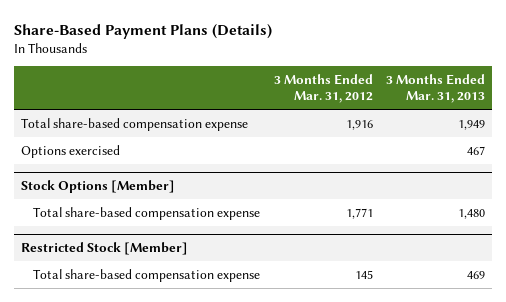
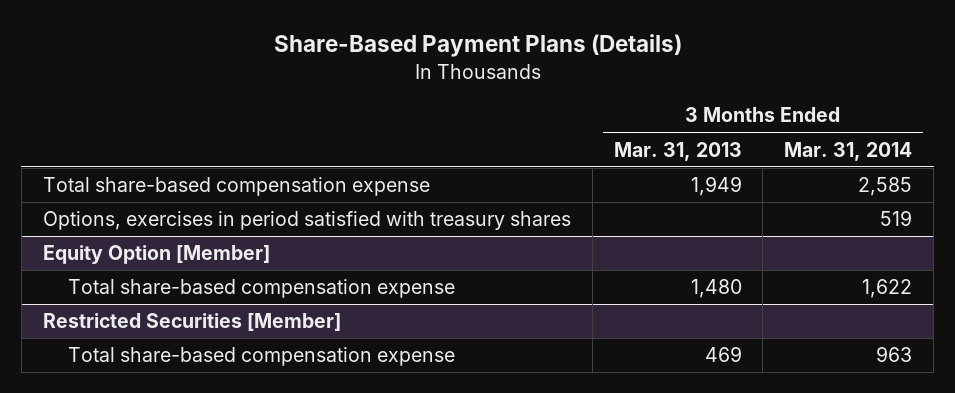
- | 3 Months Ended Mar. 31, 2012 | 3 Months Ended Mar. 31, 2013
+ | 3 Months Ended Mar. 31, 2013 | 3 Months Ended Mar. 31, 2014
- Options exercised | | 467
- Stock Options [Member]
+ Options, exercises in period satisfied with treasury shares | | 519
+ Equity Option [Member]
- Restricted Stock [Member]
+ Restricted Securities [Member]

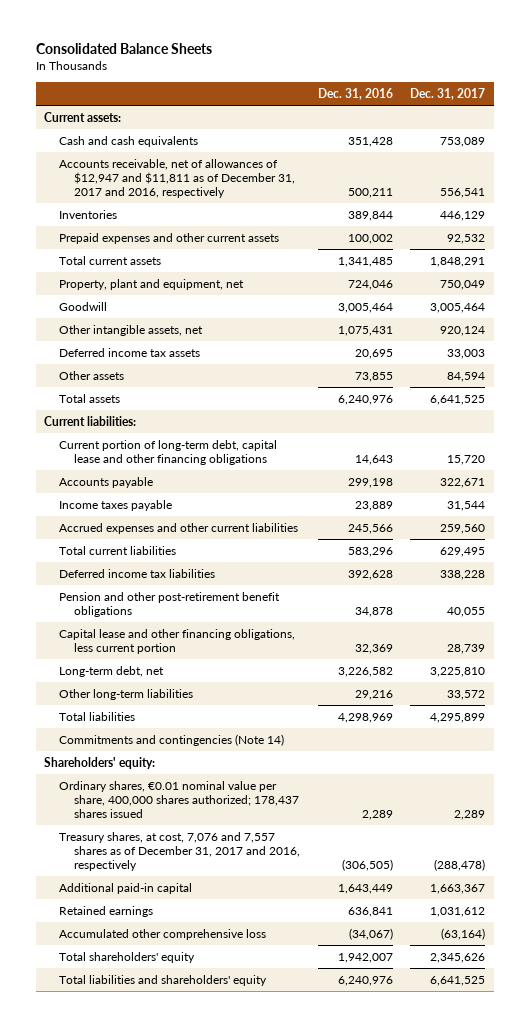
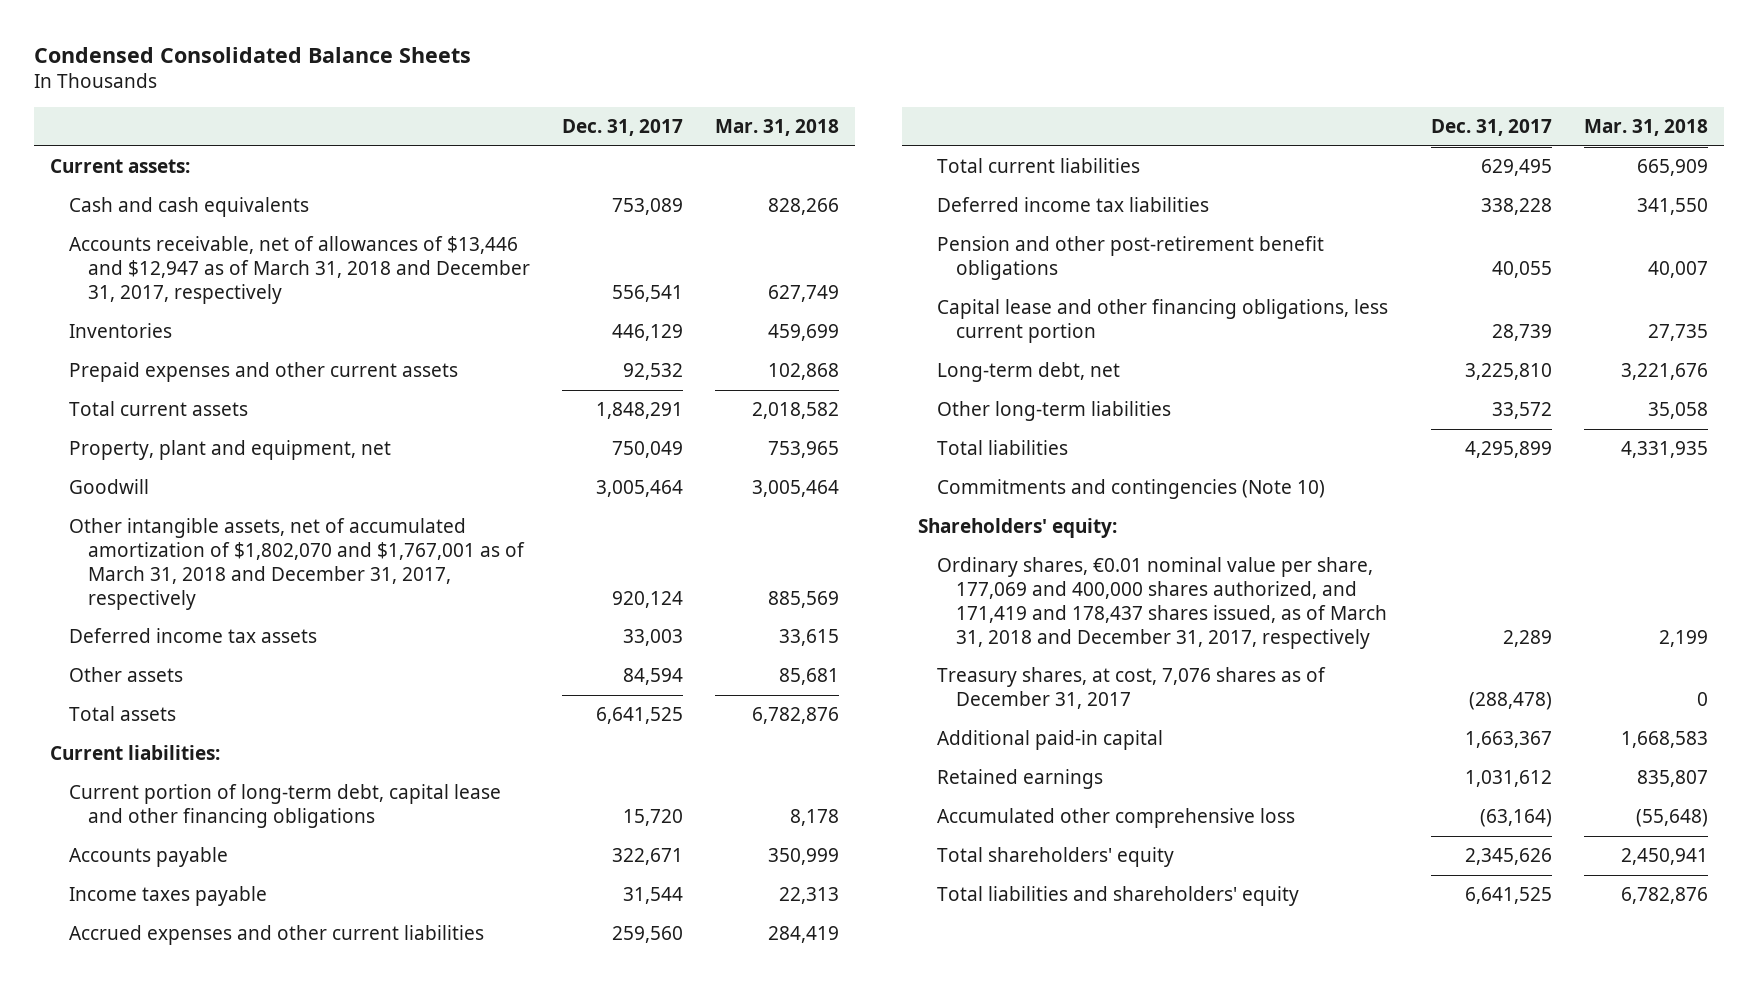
- Consolidated Balance Sheets
+ Condensed Consolidated Balance Sheets
- | Dec. 31, 2016 | Dec. 31, 2017
+ | Dec. 31, 2017 | Mar. 31, 2018
- Accounts receivable, net of allowances of $12,947 and $11,811 as of December 31, 2017 and 2016, respectively | 500,211 | 556,541
+ Accounts receivable, net of allowances of $13,446 and $12,947 as of March 31, 2018 and December 31, 2017, respectively | 556,541 | 627,749
- Other intangible assets, net | 1,075,431 | 920,124
+ Other intangible assets, net of accumulated amortization of $1,802,070 and $1,767,001 as of March 31, 2018 and December 31, 2017, respectively | 920,124 | 885,569
- Commitments and contingencies (Note 14)
+ Commitments and contingencies (Note 10)
- Ordinary shares, €0.01 nominal value per share, 400,000 shares authorized; 178,437 shares issued | 2,289 | 2,289
- Treasury shares, at cost, 7,076 and 7,557 shares as of December 31, 2017 and 2016, respectively | (306,505) | (288,478)
+ Ordinary shares, €0.01 nominal value per share, 177,069 and 400,000 shares authorized, and 171,419 and 178,437 shares issued, as of March 31, 2018 and December 31, 2017, respectively | 2,289 | 2,199
+ Treasury shares, at cost, 7,076 shares as of December 31, 2017 | (288,478) | 0

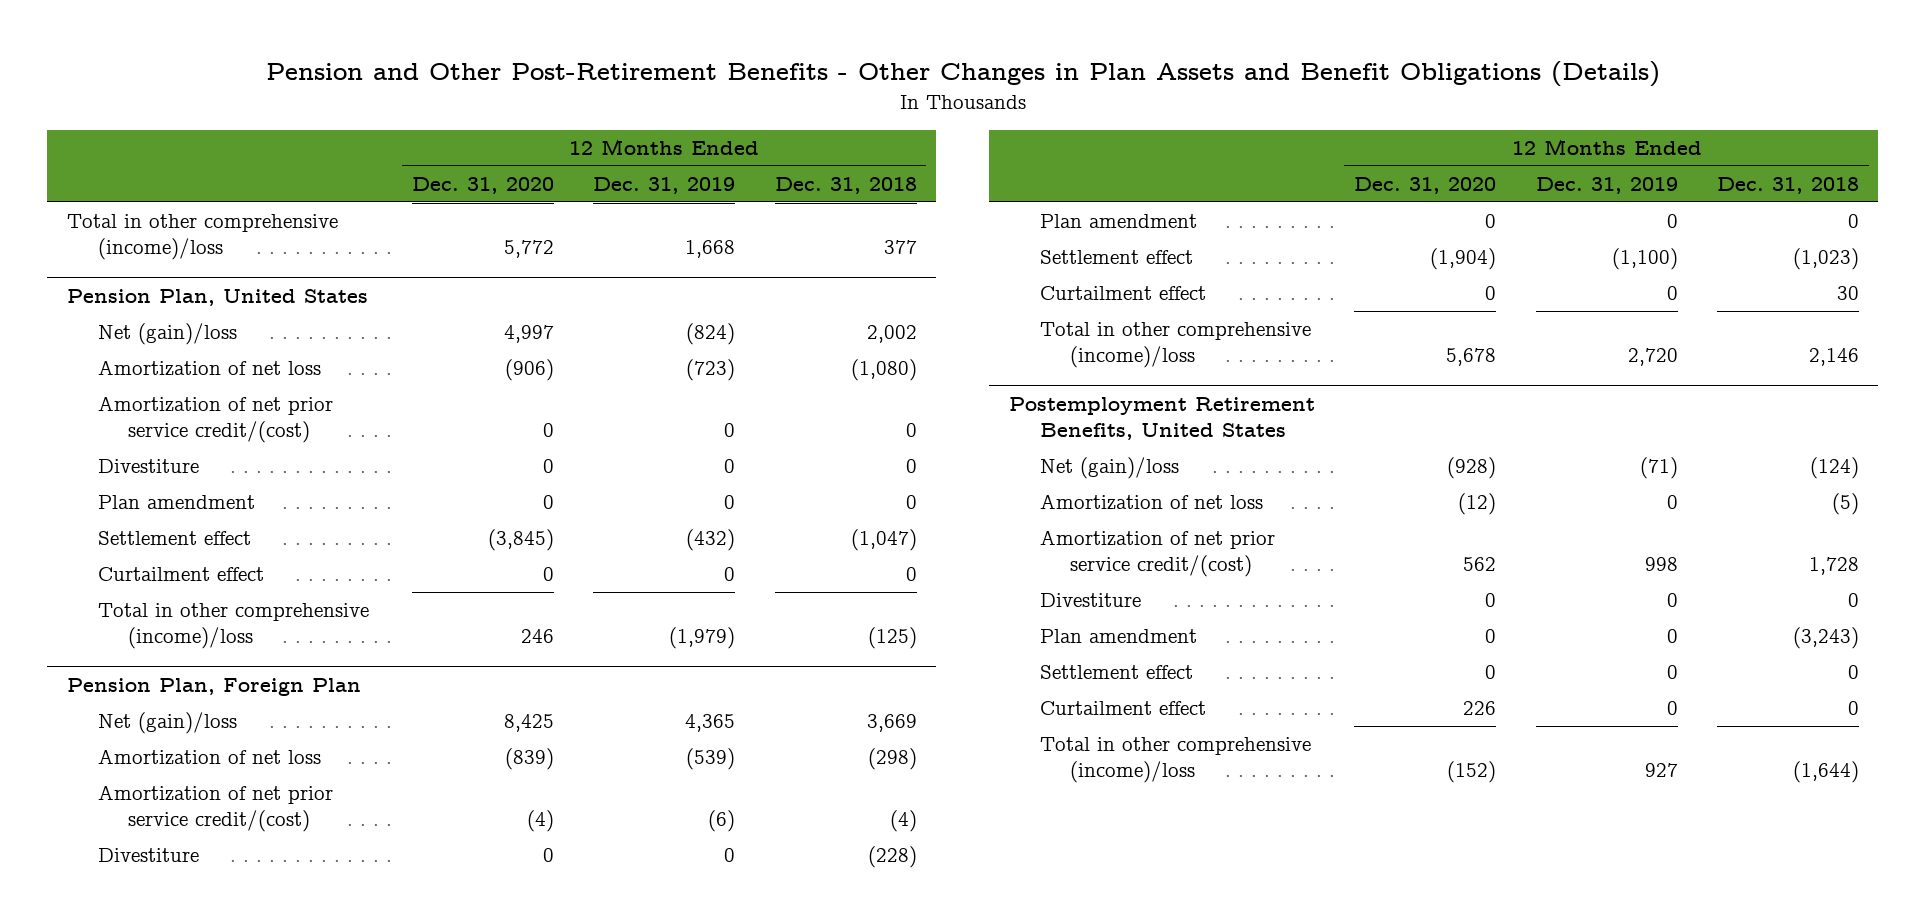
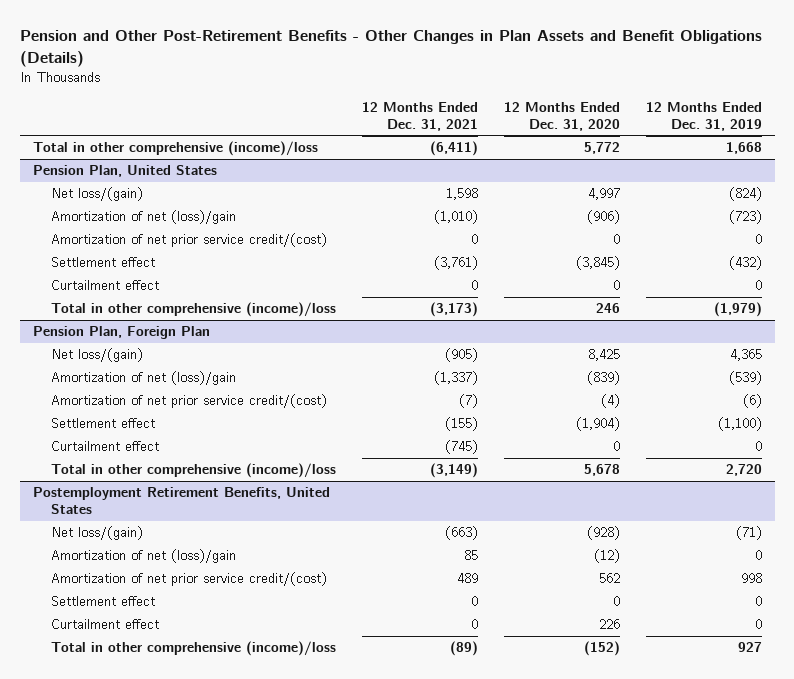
- | 12 Months Ended Dec. 31, 2020 | 12 Months Ended Dec. 31, 2019 | 12 Months Ended Dec. 31, 2018
+ | 12 Months Ended Dec. 31, 2021 | 12 Months Ended Dec. 31, 2020 | 12 Months Ended Dec. 31, 2019
@ Pension Plan, United States
- Net (gain)/loss | 4,997 | (824) | 2,002
- Amortization of net loss | (906) | (723) | (1,080)
+ Net loss/(gain) | 1,598 | 4,997 | (824)
+ Amortization of net (loss)/gain | (1,010) | (906) | (723)
- Divestiture | 0 | 0 | 0
- Plan amendment | 0 | 0 | 0
@ Pension Plan, Foreign Plan
- Net (gain)/loss | 8,425 | 4,365 | 3,669
- Amortization of net loss | (839) | (539) | (298)
+ Net loss/(gain) | (905) | 8,425 | 4,365
+ Amortization of net (loss)/gain | (1,337) | (839) | (539)
- Divestiture | 0 | 0 | (228)
- Plan amendment | 0 | 0 | 0
@ Postemployment Retirement Benefits, United States
- Net (gain)/loss | (928) | (71) | (124)
- Amortization of net loss | (12) | 0 | (5)
+ Net loss/(gain) | (663) | (928) | (71)
+ Amortization of net (loss)/gain | 85 | (12) | 0
- Divestiture | 0 | 0 | 0
- Plan amendment | 0 | 0 | (3,243)

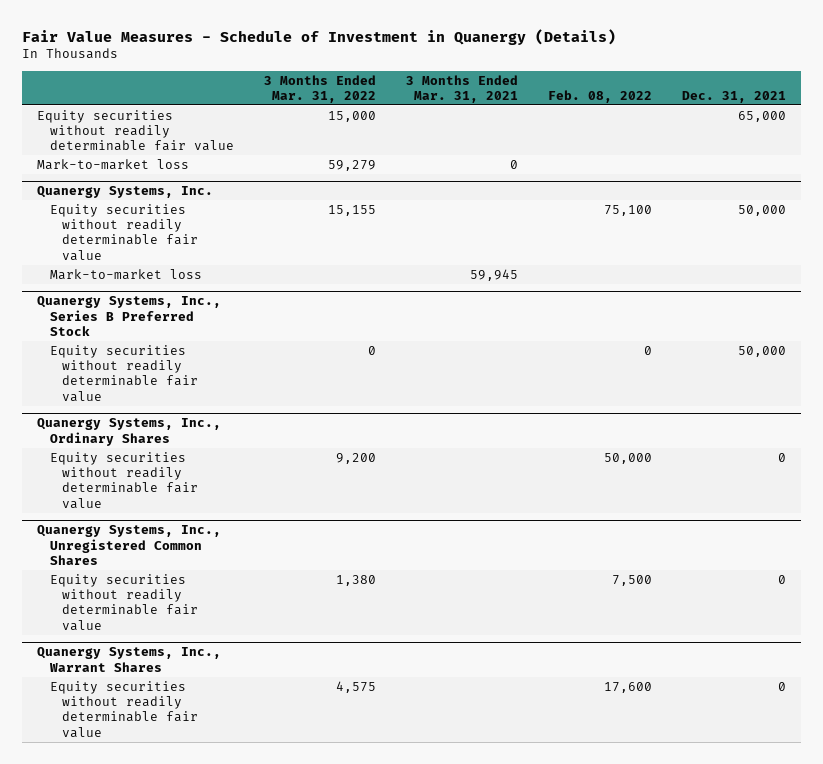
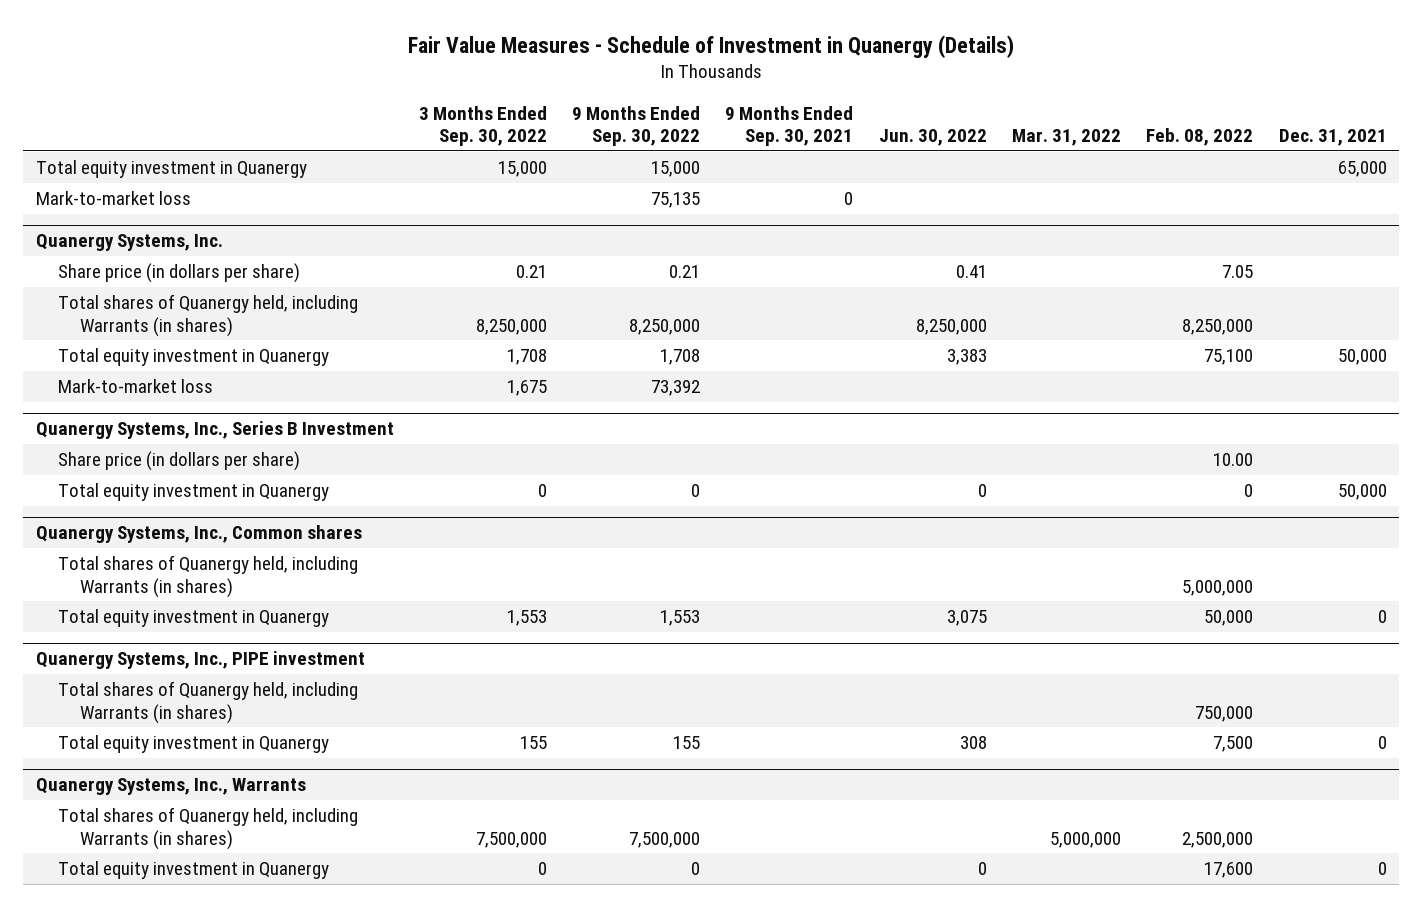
- | 3 Months Ended Mar. 31, 2022 | 3 Months Ended Mar. 31, 2021 | Feb. 08, 2022 | Dec. 31, 2021
+ | 3 Months Ended Sep. 30, 2022 | 9 Months Ended Sep. 30, 2022 | 9 Months Ended Sep. 30, 2021 | Jun. 30, 2022 | Mar. 31, 2022 | Feb. 08, 2022 | Dec. 31, 2021
- Equity securities without readily determinable fair value | 15,000 | | | 65,000
+ Total equity investment in Quanergy | 15,000 | 15,000 | | | | | 65,000
@ Quanergy Systems, Inc.
- Equity securities without readily determinable fair value | 15,155 | | 75,100 | 50,000
+ Share price (in dollars per share) | 0.21 | 0.21 | | 0.41 | | 7.05 |
+ Total shares of Quanergy held, including Warrants (in shares) | 8,250,000 | 8,250,000 | | 8,250,000 | | 8,250,000 |
+ Total equity investment in Quanergy | 1,708 | 1,708 | | 3,383 | | 75,100 | 50,000
- Quanergy Systems, Inc., Series B Preferred Stock
- Equity securities without readily determinable fair value | 0 | | 0 | 50,000
- Quanergy Systems, Inc., Ordinary Shares
- Equity securities without readily determinable fair value | 9,200 | | 50,000 | 0
- Quanergy Systems, Inc., Unregistered Common Shares
- Equity securities without readily determinable fair value | 1,380 | | 7,500 | 0
- Quanergy Systems, Inc., Warrant Shares
- Equity securities without readily determinable fair value | 4,575 | | 17,600 | 0
+ Quanergy Systems, Inc., Series B Investment
+ Share price (in dollars per share) | | | | | | 10.00 |
+ Total equity investment in Quanergy | 0 | 0 | | 0 | | 0 | 50,000
+ Quanergy Systems, Inc., Common shares
+ Total shares of Quanergy held, including Warrants (in shares) | | | | | | 5,000,000 |
+ Total equity investment in Quanergy | 1,553 | 1,553 | | 3,075 | | 50,000 | 0
+ Quanergy Systems, Inc., PIPE investment
+ Total shares of Quanergy held, including Warrants (in shares) | | | | | | 750,000 |
+ Total equity investment in Quanergy | 155 | 155 | | 308 | | 7,500 | 0
+ Quanergy Systems, Inc., Warrants
+ Total shares of Quanergy held, including Warrants (in shares) | 7,500,000 | 7,500,000 | | | 5,000,000 | 2,500,000 |
+ Total equity investment in Quanergy | 0 | 0 | | 0 | | 17,600 | 0

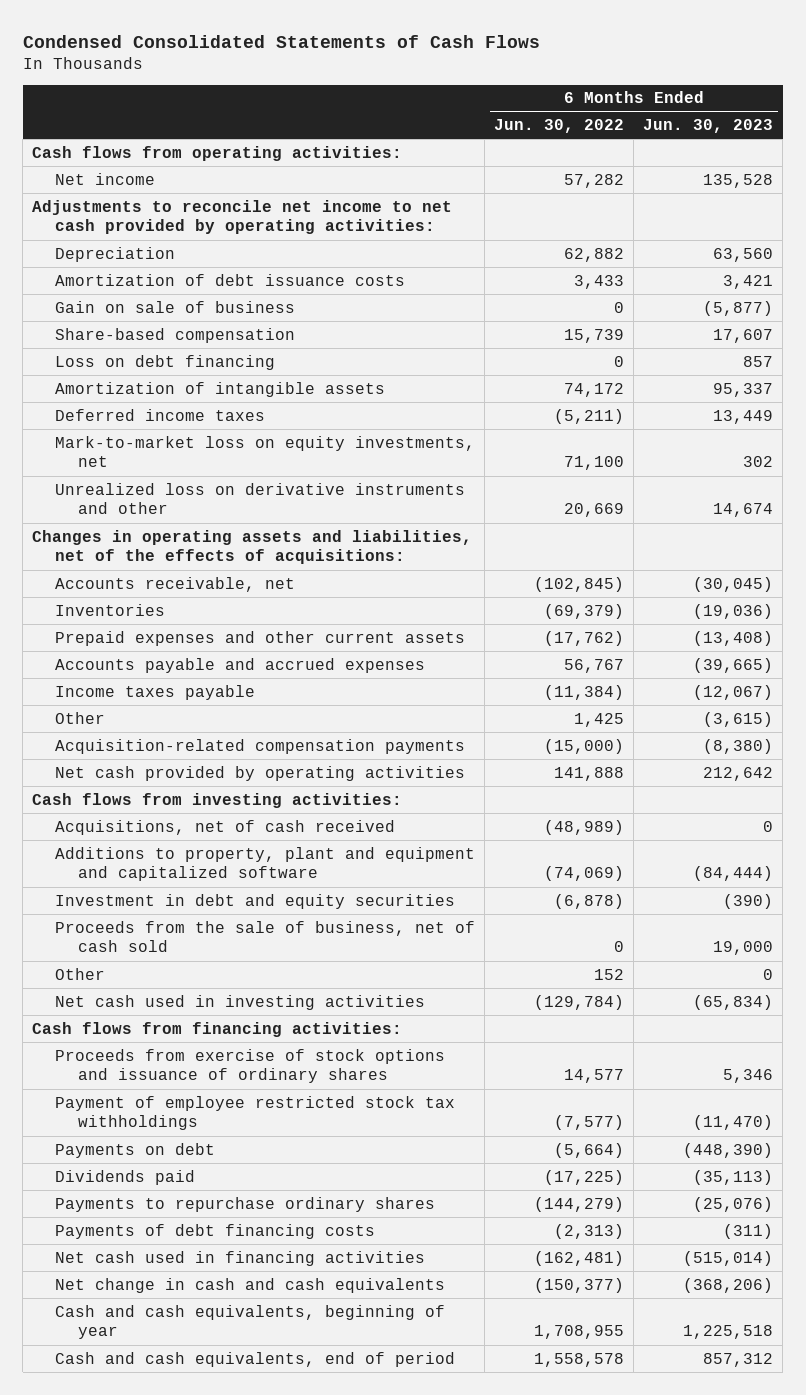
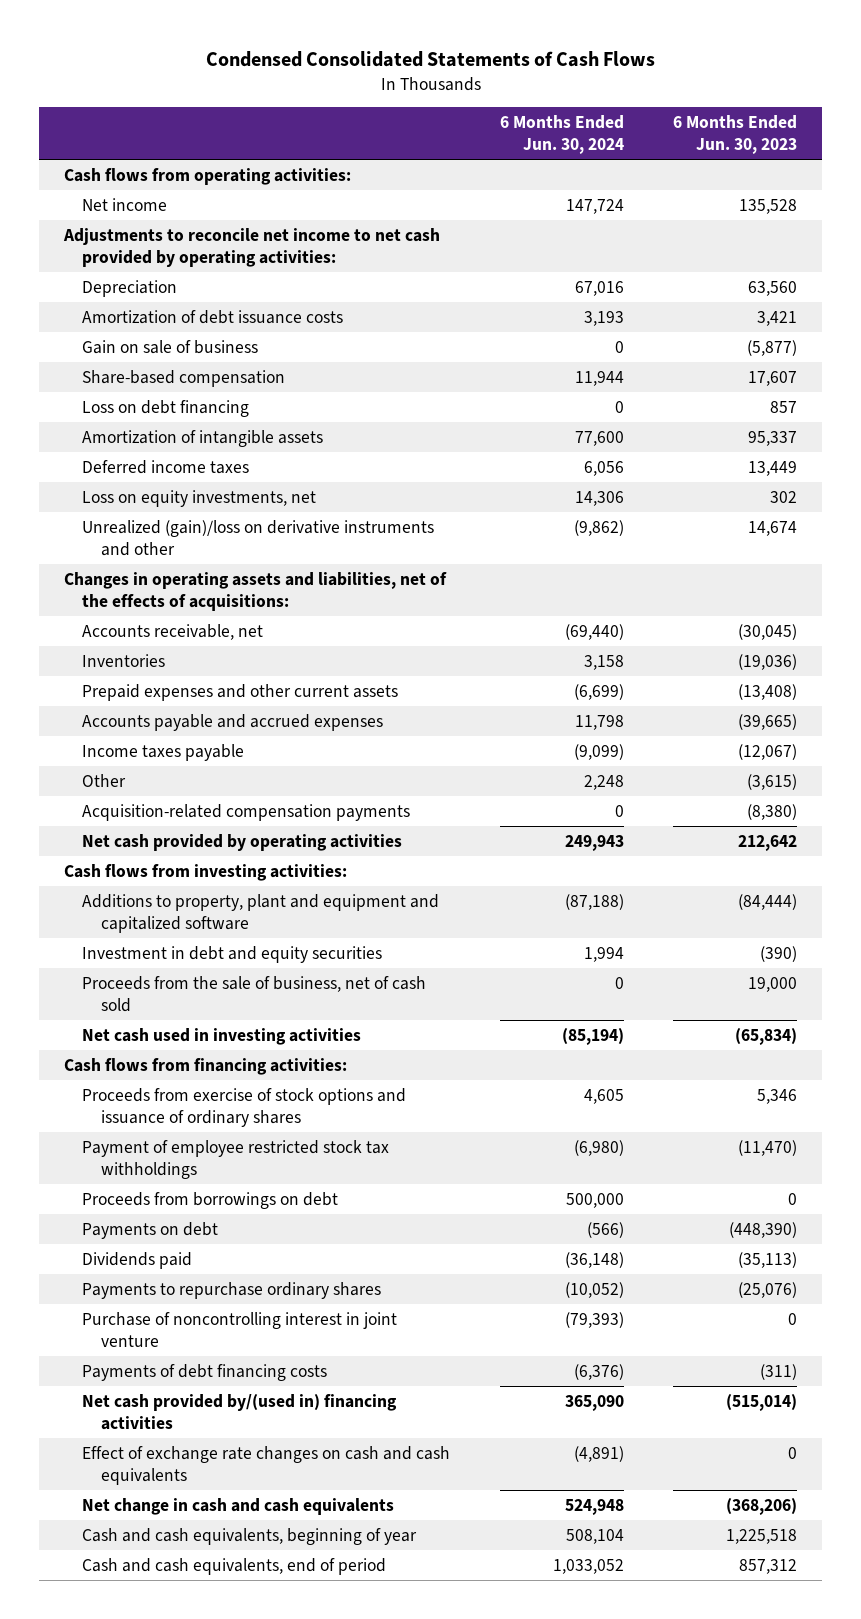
- | 6 Months Ended Jun. 30, 2022 | 6 Months Ended Jun. 30, 2023
+ | 6 Months Ended Jun. 30, 2024 | 6 Months Ended Jun. 30, 2023
- Mark-to-market loss on equity investments, net | 71,100 | 302
- Unrealized loss on derivative instruments and other | 20,669 | 14,674
+ Loss on equity investments, net | 14,306 | 302
+ Unrealized (gain)/loss on derivative instruments and other | (9,862) | 14,674
- Acquisitions, net of cash received | (48,989) | 0
- Other | 152 | 0
+ Proceeds from borrowings on debt | 500,000 | 0
+ Purchase of noncontrolling interest in joint venture | (79,393) | 0
- Net cash used in financing activities | (162,481) | (515,014)
+ Net cash provided by/(used in) financing activities | 365,090 | (515,014)
+ Effect of exchange rate changes on cash and cash equivalents | (4,891) | 0

